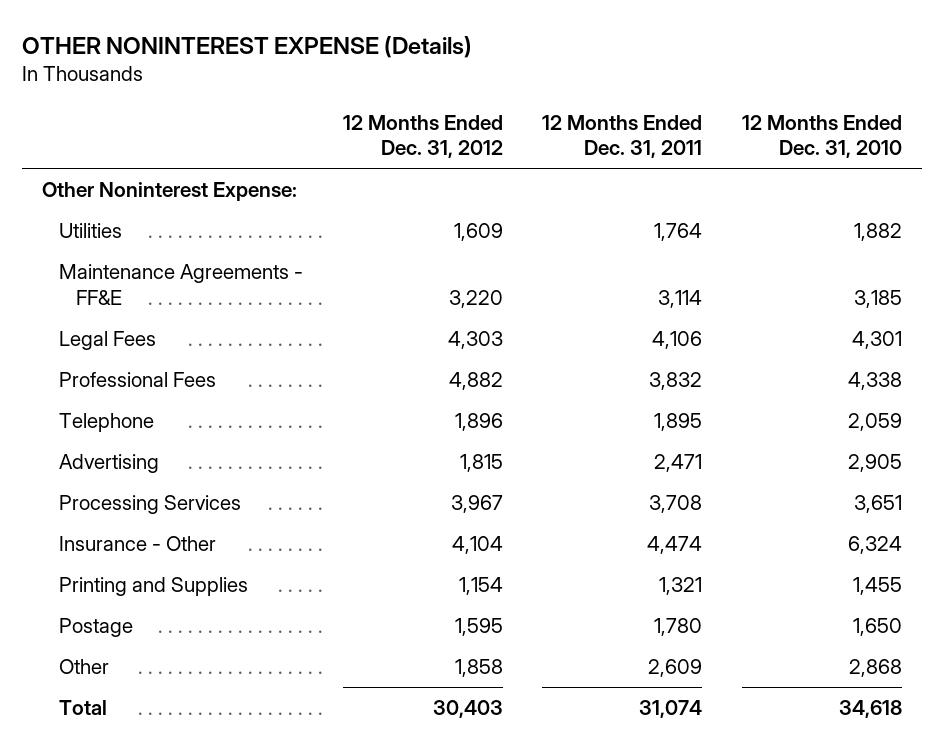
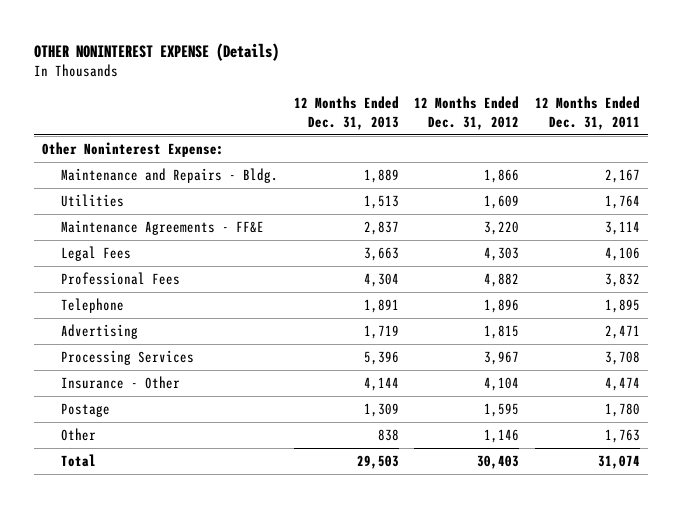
- | 12 Months Ended Dec. 31, 2012 | 12 Months Ended Dec. 31, 2011 | 12 Months Ended Dec. 31, 2010
+ | 12 Months Ended Dec. 31, 2013 | 12 Months Ended Dec. 31, 2012 | 12 Months Ended Dec. 31, 2011
+ Maintenance and Repairs - Bldg. | 1,889 | 1,866 | 2,167
- Printing and Supplies | 1,154 | 1,321 | 1,455
- Other | 1,858 | 2,609 | 2,868
+ Other | 838 | 1,146 | 1,763

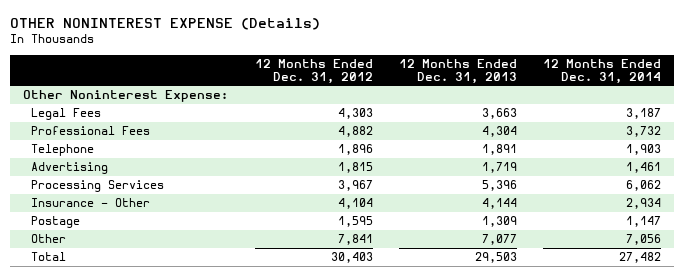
- | 12 Months Ended Dec. 31, 2013 | 12 Months Ended Dec. 31, 2012 | 12 Months Ended Dec. 31, 2011
+ | 12 Months Ended Dec. 31, 2012 | 12 Months Ended Dec. 31, 2013 | 12 Months Ended Dec. 31, 2014
- Maintenance and Repairs - Bldg. | 1,889 | 1,866 | 2,167
- Utilities | 1,513 | 1,609 | 1,764
- Maintenance Agreements - FF&E | 2,837 | 3,220 | 3,114
- Other | 838 | 1,146 | 1,763
+ Other | 7,841 | 7,077 | 7,056

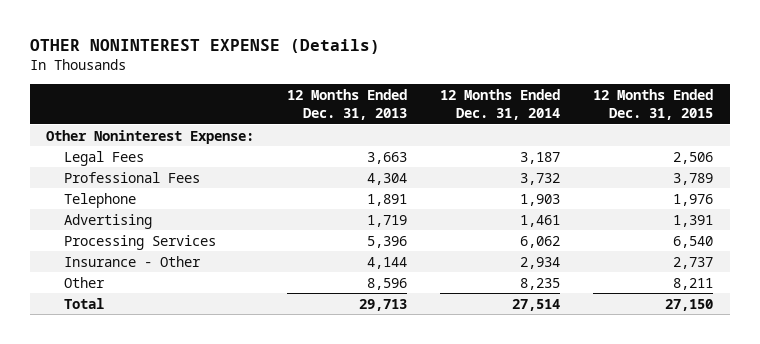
- | 12 Months Ended Dec. 31, 2012 | 12 Months Ended Dec. 31, 2013 | 12 Months Ended Dec. 31, 2014
+ | 12 Months Ended Dec. 31, 2013 | 12 Months Ended Dec. 31, 2014 | 12 Months Ended Dec. 31, 2015
- Postage | 1,595 | 1,309 | 1,147
- Other | 7,841 | 7,077 | 7,056
- Total | 30,403 | 29,503 | 27,482
+ Other | 8,596 | 8,235 | 8,211
+ Total | 29,713 | 27,514 | 27,150

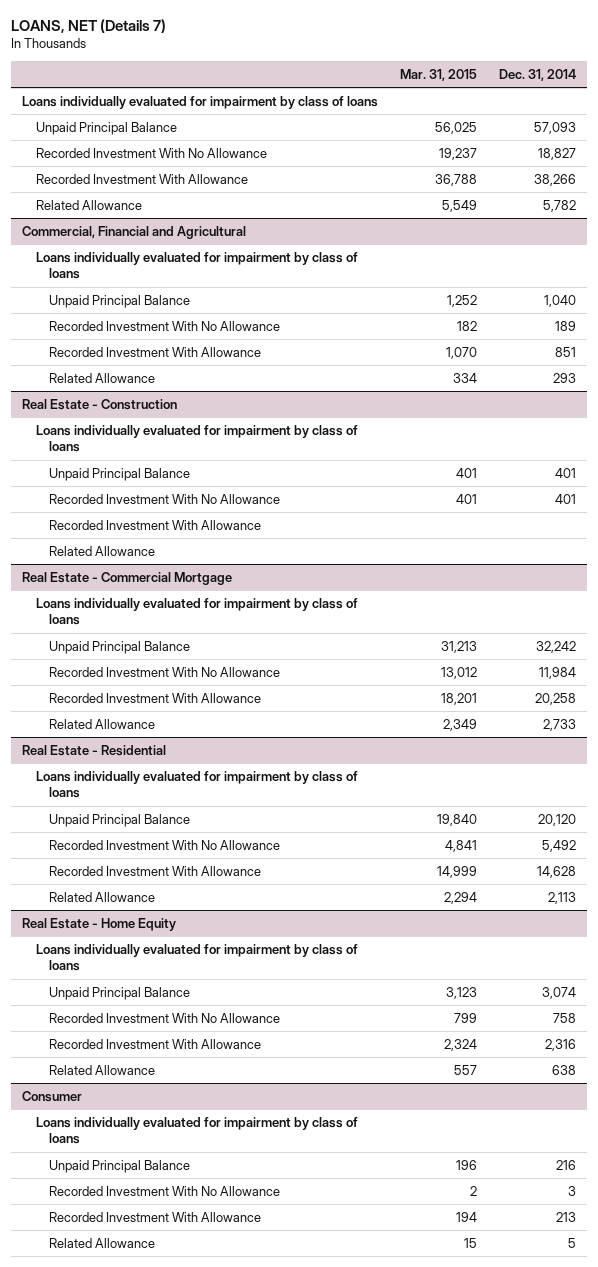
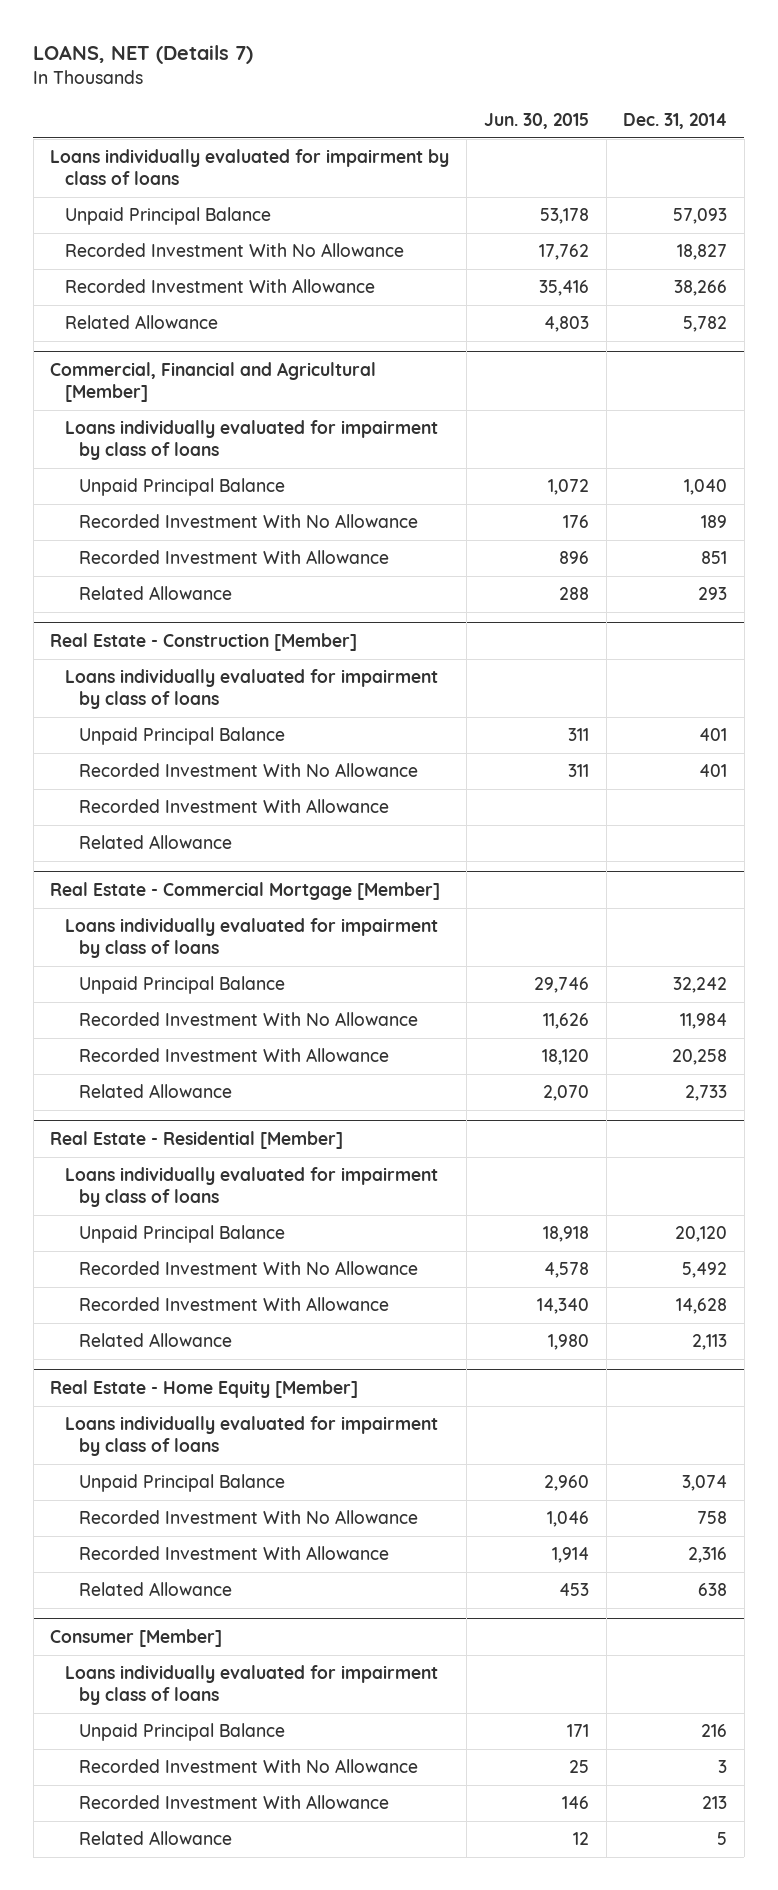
- | Mar. 31, 2015 | Dec. 31, 2014
+ | Jun. 30, 2015 | Dec. 31, 2014
- Commercial, Financial and Agricultural
+ Commercial, Financial and Agricultural [Member]
- Real Estate - Construction
+ Real Estate - Construction [Member]
- Real Estate - Commercial Mortgage
+ Real Estate - Commercial Mortgage [Member]
- Real Estate - Residential
+ Real Estate - Residential [Member]
- Real Estate - Home Equity
+ Real Estate - Home Equity [Member]
- Consumer
+ Consumer [Member]

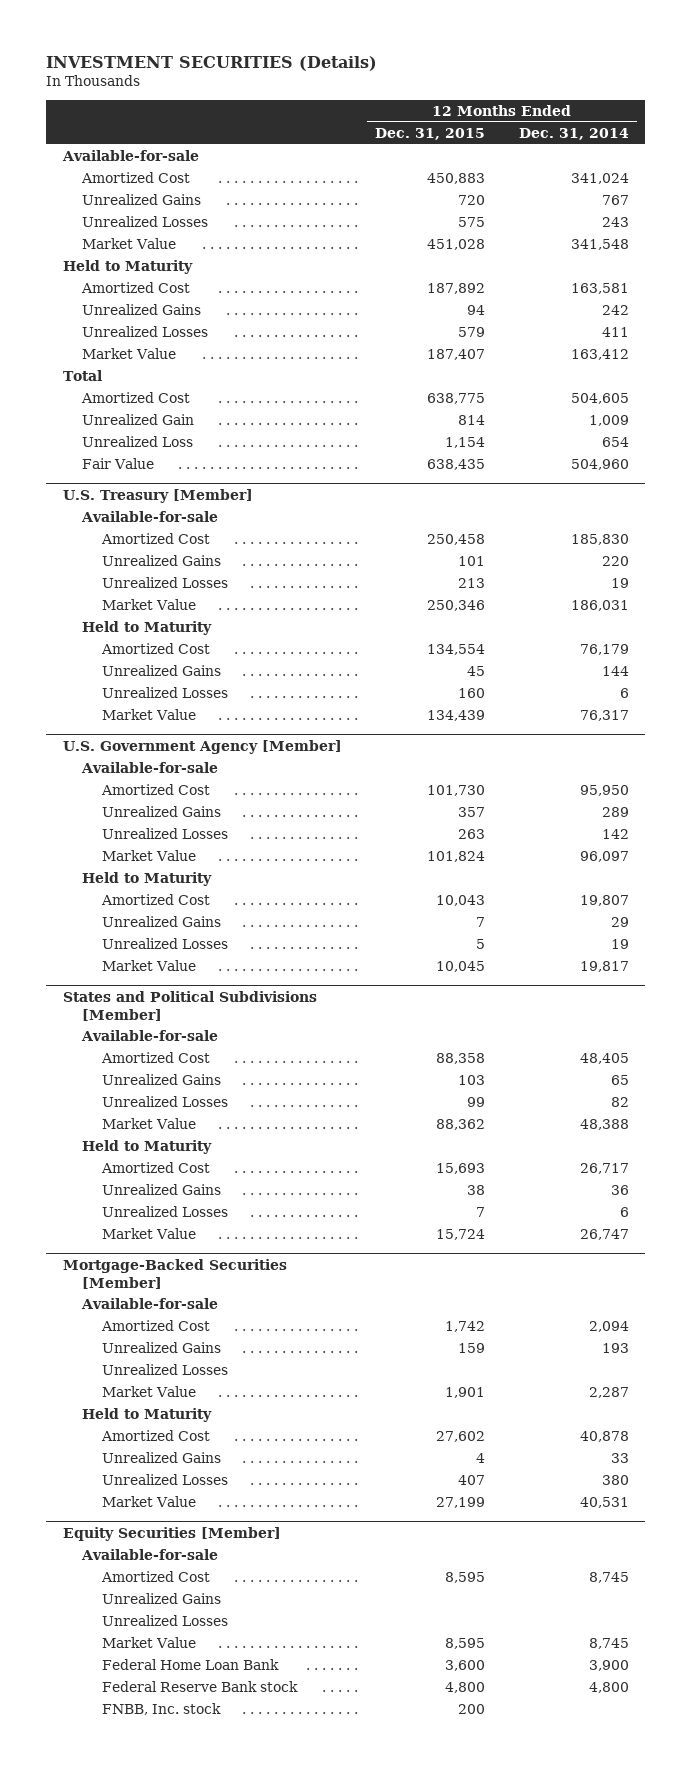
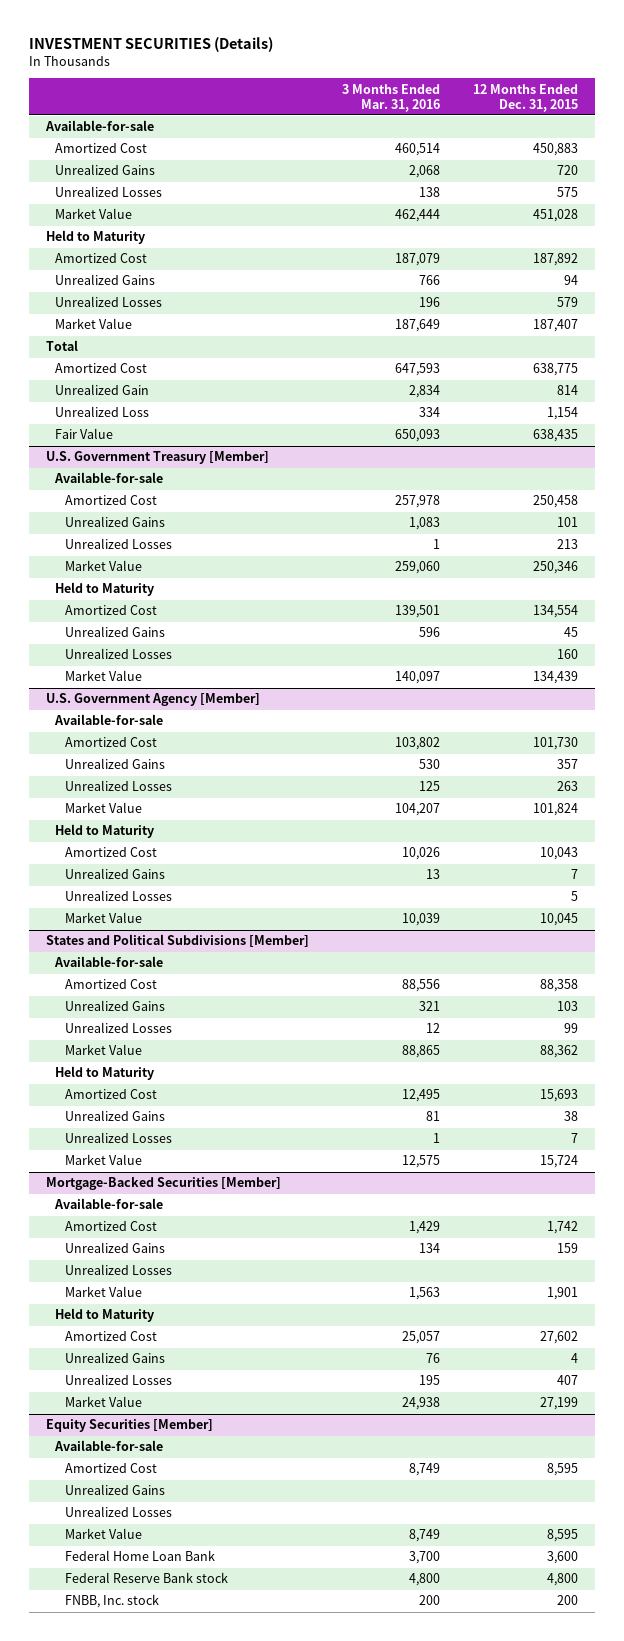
- | 12 Months Ended Dec. 31, 2015 | 12 Months Ended Dec. 31, 2014
+ | 3 Months Ended Mar. 31, 2016 | 12 Months Ended Dec. 31, 2015
- U.S. Treasury [Member]
+ U.S. Government Treasury [Member]

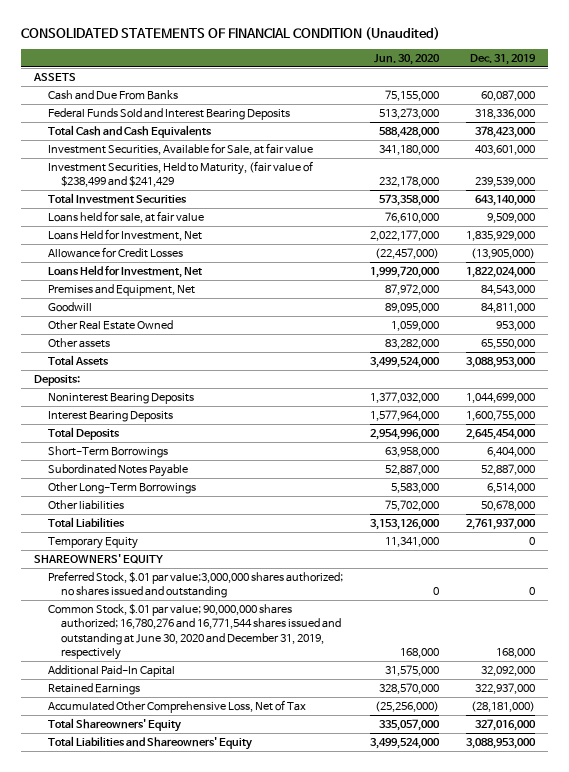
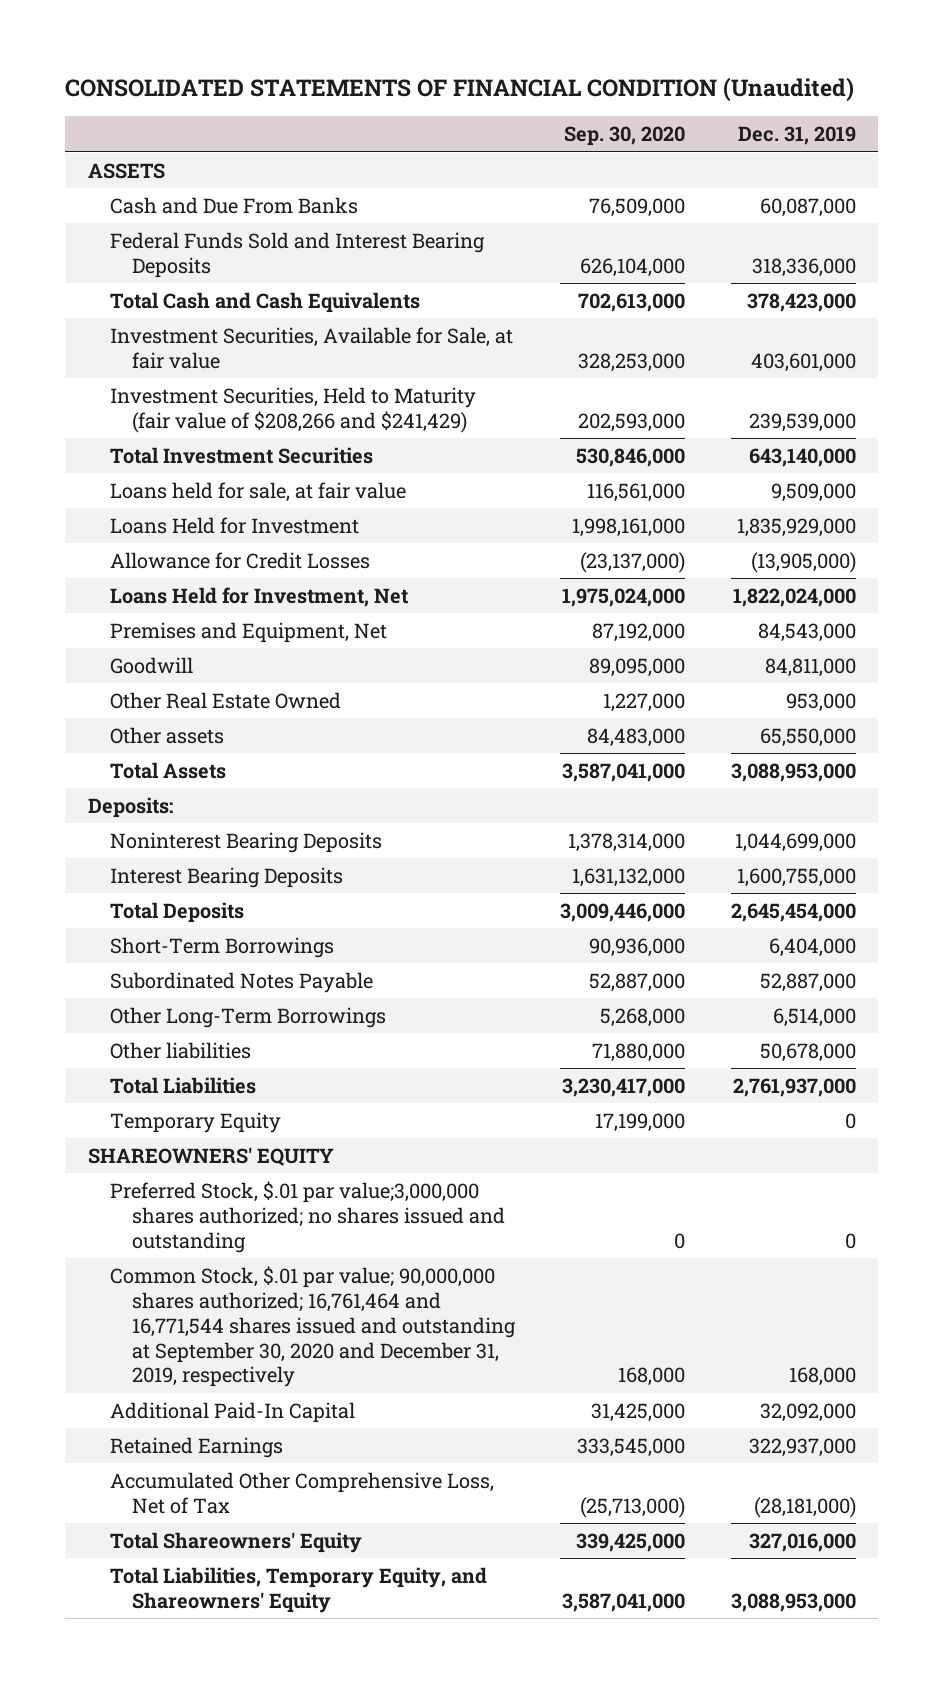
- | Jun. 30, 2020 | Dec. 31, 2019
+ | Sep. 30, 2020 | Dec. 31, 2019
- Investment Securities, Held to Maturity, (fair value of $238,499 and $241,429 | 232,178,000 | 239,539,000
+ Investment Securities, Held to Maturity (fair value of $208,266 and $241,429) | 202,593,000 | 239,539,000
- Loans Held for Investment, Net | 2,022,177,000 | 1,835,929,000
+ Loans Held for Investment | 1,998,161,000 | 1,835,929,000
- Common Stock, $.01 par value; 90,000,000 shares authorized; 16,780,276 and 16,771,544 shares issued and outstanding at June 30, 2020 and December 31, 2019, respectively | 168,000 | 168,000
+ Common Stock, $.01 par value; 90,000,000 shares authorized; 16,761,464 and 16,771,544 shares issued and outstanding at September 30, 2020 and December 31, 2019, respectively | 168,000 | 168,000
- Total Liabilities and Shareowners' Equity | 3,499,524,000 | 3,088,953,000
+ Total Liabilities, Temporary Equity, and Shareowners' Equity | 3,587,041,000 | 3,088,953,000

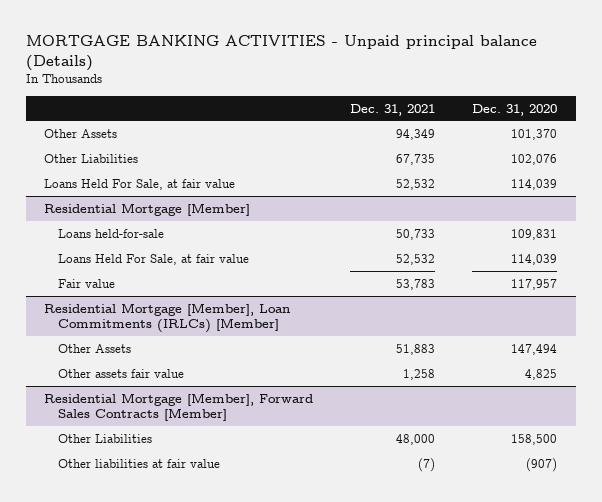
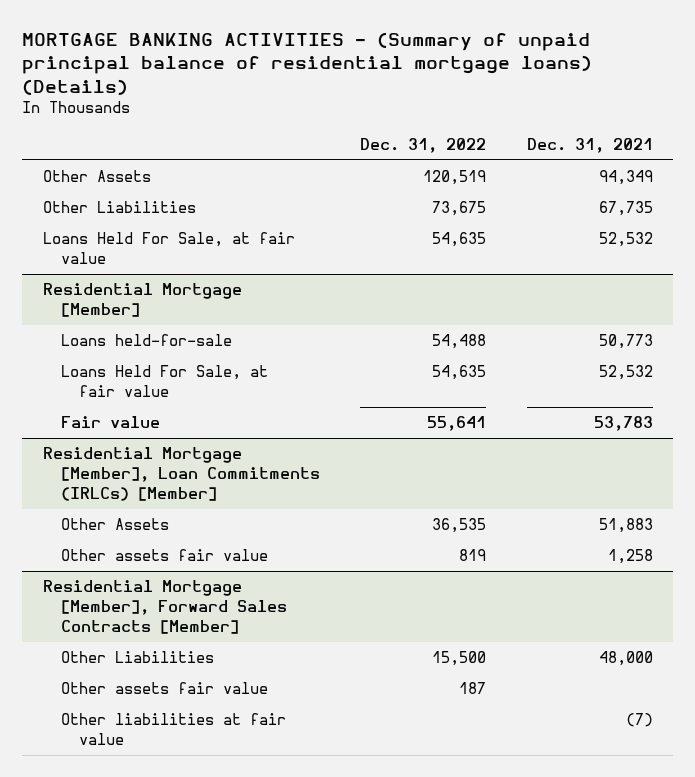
- MORTGAGE BANKING ACTIVITIES - Unpaid principal balance (Details)
+ MORTGAGE BANKING ACTIVITIES - (Summary of unpaid principal balance of residential mortgage loans) (Details)
- | Dec. 31, 2021 | Dec. 31, 2020
+ | Dec. 31, 2022 | Dec. 31, 2021
@ Residential Mortgage [Member]
- Loans held-for-sale | 50,733 | 109,831
+ Loans held-for-sale | 54,488 | 50,773
@ Residential Mortgage [Member], Forward Sales Contracts [Member]
+ Other assets fair value | 187 |

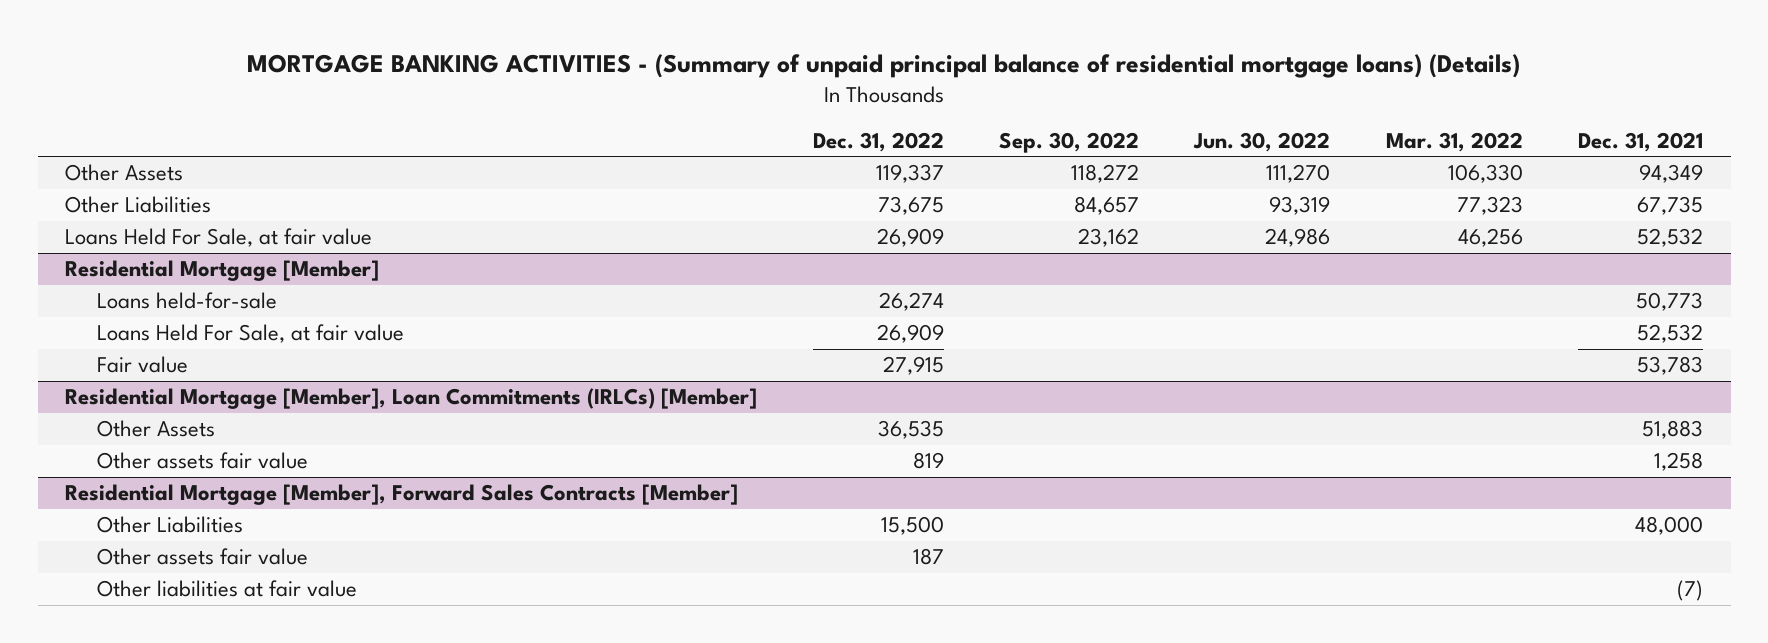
- | Dec. 31, 2022 | Dec. 31, 2021
+ | Dec. 31, 2022 | Sep. 30, 2022 | Jun. 30, 2022 | Mar. 31, 2022 | Dec. 31, 2021
- Other Assets | 120,519 | 94,349
+ Other Assets | 119,337 | 118,272 | 111,270 | 106,330 | 94,349
- Loans Held For Sale, at fair value | 54,635 | 52,532
+ Loans Held For Sale, at fair value | 26,909 | 23,162 | 24,986 | 46,256 | 52,532
@ Residential Mortgage [Member]
- Loans held-for-sale | 54,488 | 50,773
- Loans Held For Sale, at fair value | 54,635 | 52,532
- Fair value | 55,641 | 53,783
+ Loans held-for-sale | 26,274 | | | | 50,773
+ Loans Held For Sale, at fair value | 26,909 | | | | 52,532
+ Fair value | 27,915 | | | | 53,783

